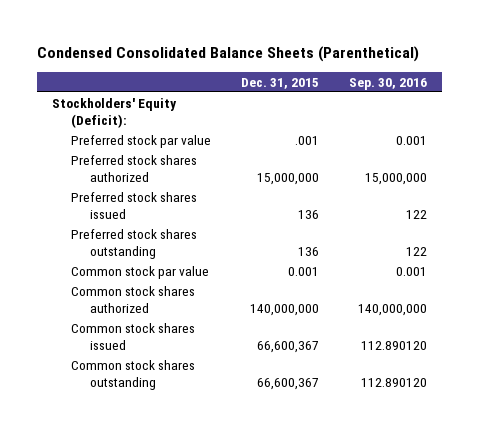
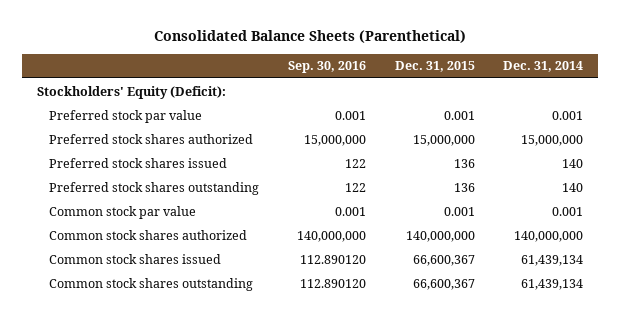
- Condensed Consolidated Balance Sheets (Parenthetical)
+ Consolidated Balance Sheets (Parenthetical)
- | Dec. 31, 2015 | Sep. 30, 2016
+ | Sep. 30, 2016 | Dec. 31, 2015 | Dec. 31, 2014
- Preferred stock par value | .001 | 0.001
+ Preferred stock par value | 0.001 | 0.001 | 0.001

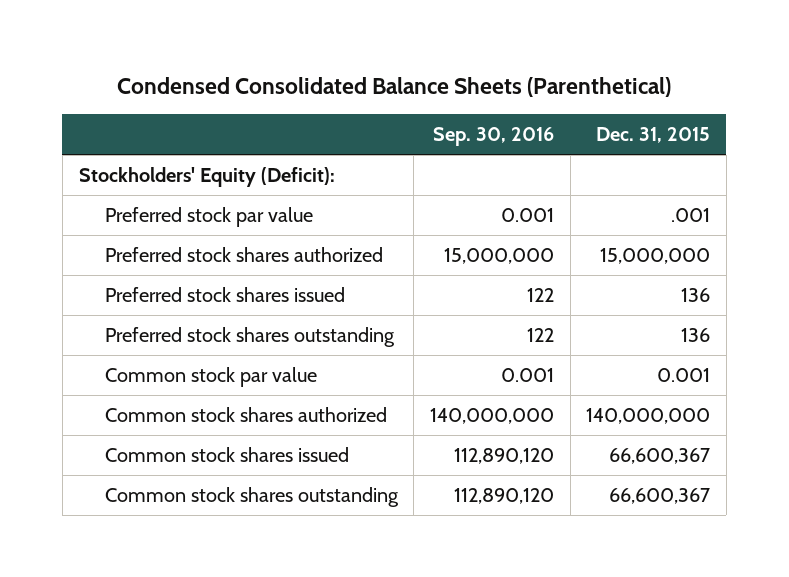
- Consolidated Balance Sheets (Parenthetical)
+ Condensed Consolidated Balance Sheets (Parenthetical)
- | Sep. 30, 2016 | Dec. 31, 2015 | Dec. 31, 2014
+ | Sep. 30, 2016 | Dec. 31, 2015
- Preferred stock par value | 0.001 | 0.001 | 0.001
+ Preferred stock par value | 0.001 | .001
- Common stock shares issued | 112.890120 | 66,600,367 | 61,439,134
- Common stock shares outstanding | 112.890120 | 66,600,367 | 61,439,134
+ Common stock shares issued | 112,890,120 | 66,600,367
+ Common stock shares outstanding | 112,890,120 | 66,600,367

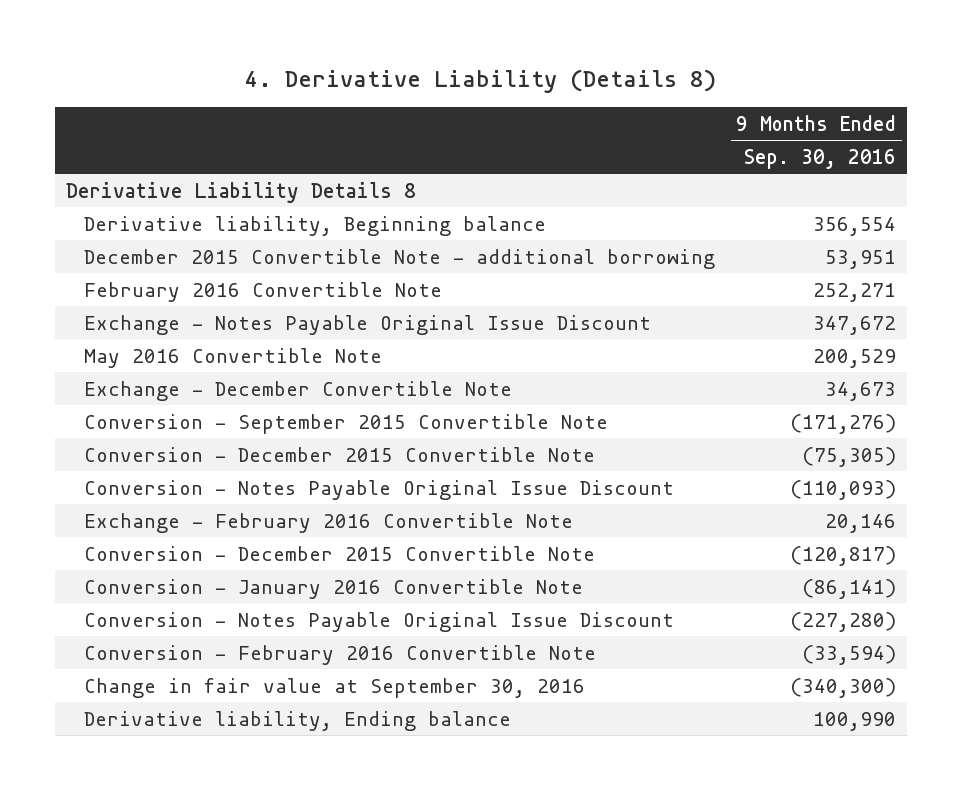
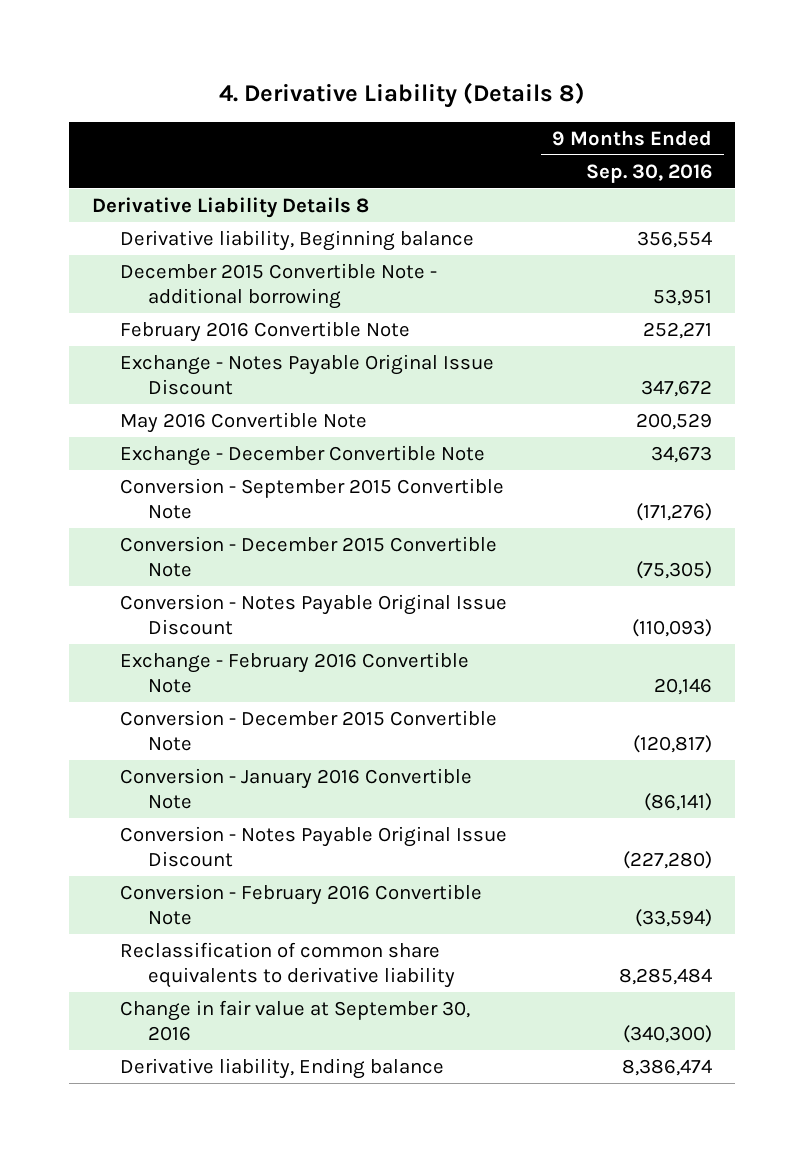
+ Reclassification of common share equivalents to derivative liability | 8,285,484
- Derivative liability, Ending balance | 100,990
+ Derivative liability, Ending balance | 8,386,474

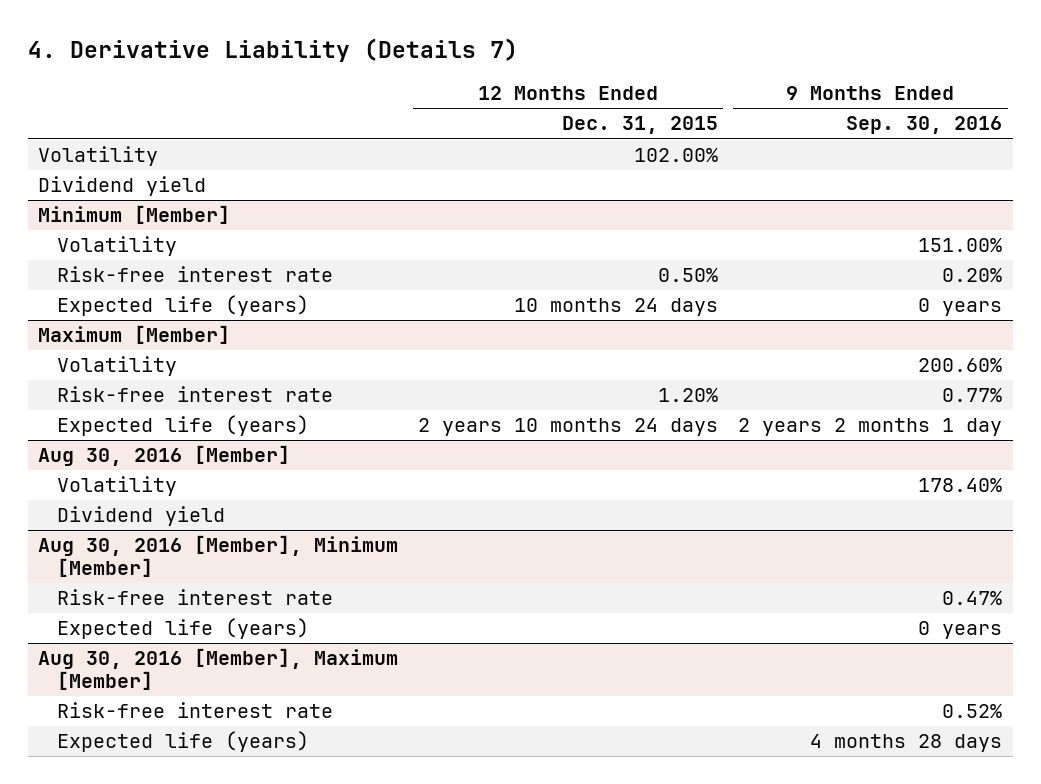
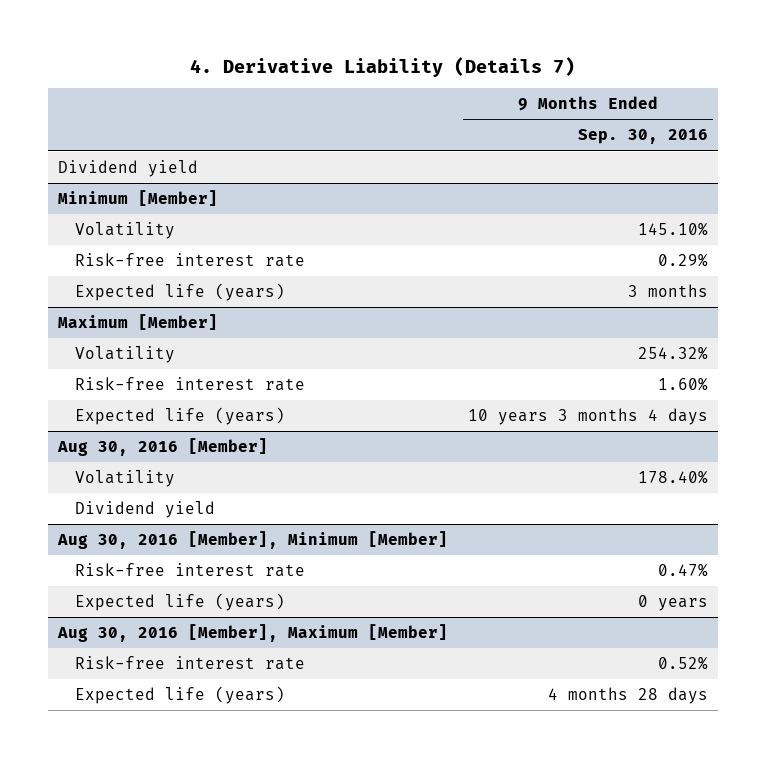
- | 12 Months Ended Dec. 31, 2015 | 9 Months Ended Sep. 30, 2016
+ | 9 Months Ended Sep. 30, 2016
- Volatility | 102.00% |
@ Minimum [Member]
- Volatility | | 151.00%
- Risk-free interest rate | 0.50% | 0.20%
- Expected life (years) | 10 months 24 days | 0 years
+ Volatility | 145.10%
+ Risk-free interest rate | 0.29%
+ Expected life (years) | 3 months
@ Maximum [Member]
- Volatility | | 200.60%
- Risk-free interest rate | 1.20% | 0.77%
- Expected life (years) | 2 years 10 months 24 days | 2 years 2 months 1 day
+ Volatility | 254.32%
+ Risk-free interest rate | 1.60%
+ Expected life (years) | 10 years 3 months 4 days

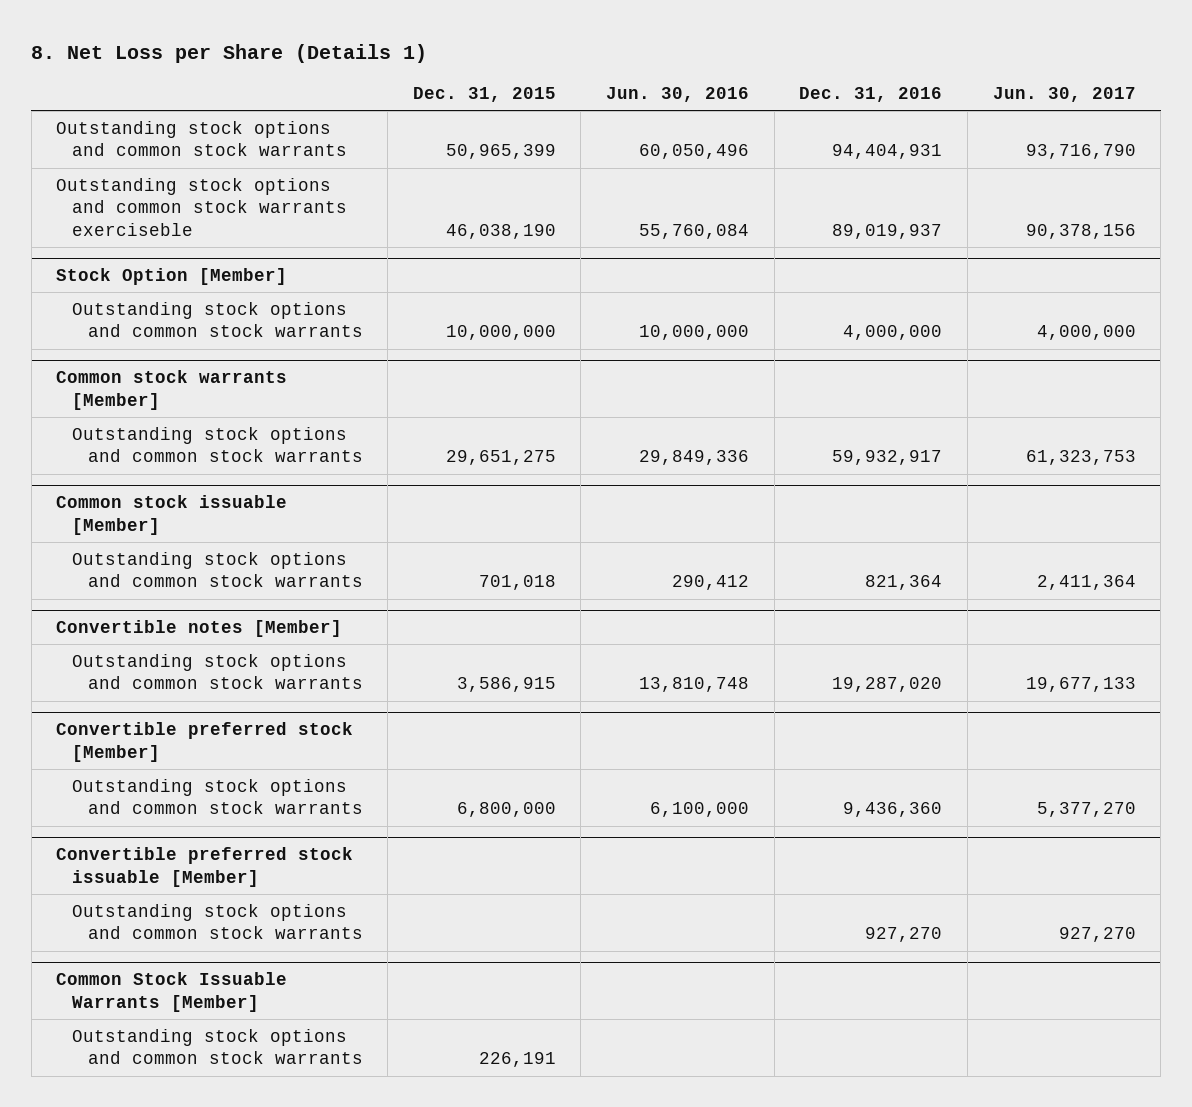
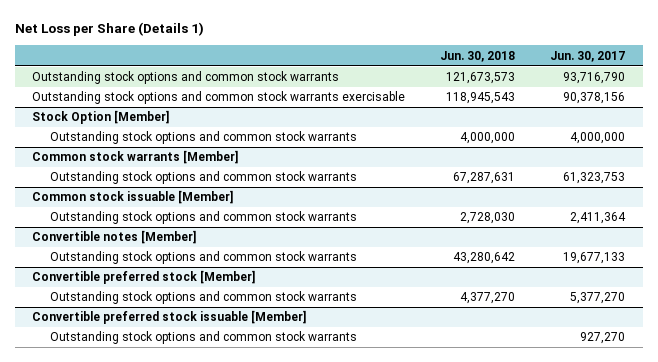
- 8. Net Loss per Share (Details 1)
+ Net Loss per Share (Details 1)
- | Dec. 31, 2015 | Jun. 30, 2016 | Dec. 31, 2016 | Jun. 30, 2017
+ | Jun. 30, 2018 | Jun. 30, 2017
- Outstanding stock options and common stock warrants exerciseble | 46,038,190 | 55,760,084 | 89,019,937 | 90,378,156
+ Outstanding stock options and common stock warrants exercisable | 118,945,543 | 90,378,156
- Common Stock Issuable Warrants [Member]
- Outstanding stock options and common stock warrants | 226,191 | | |

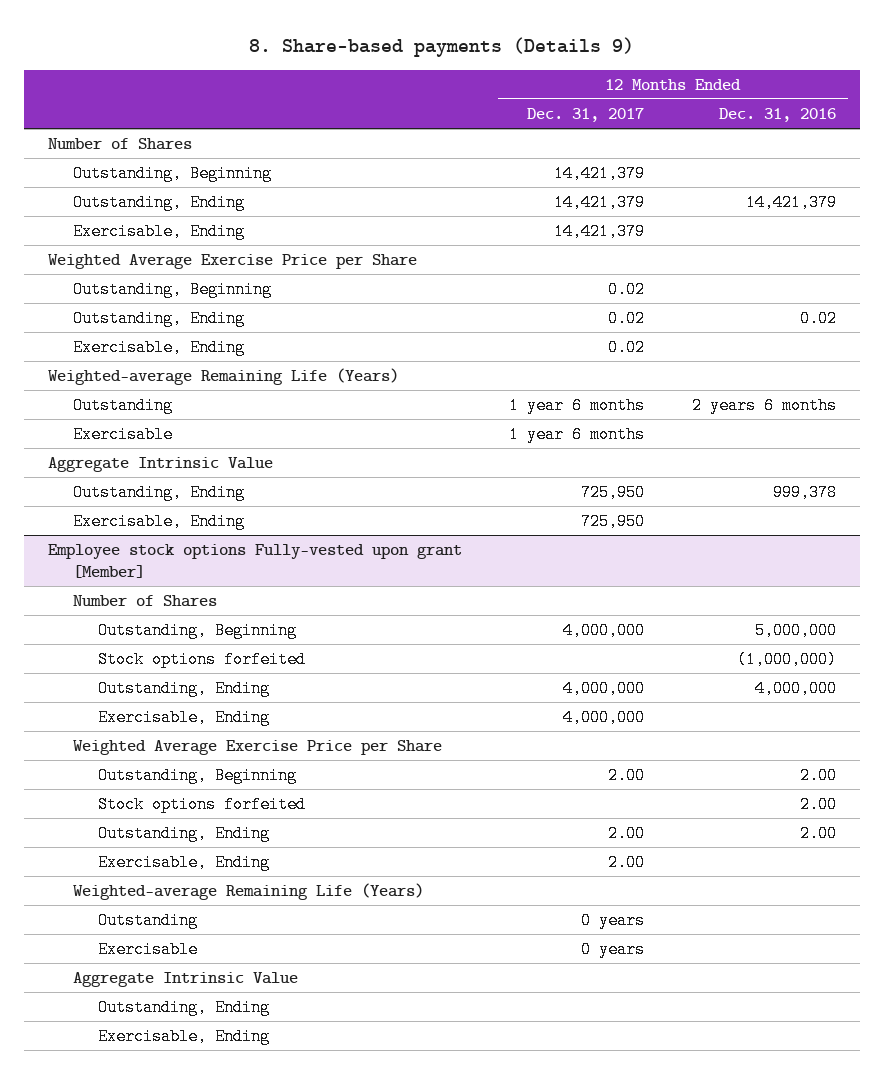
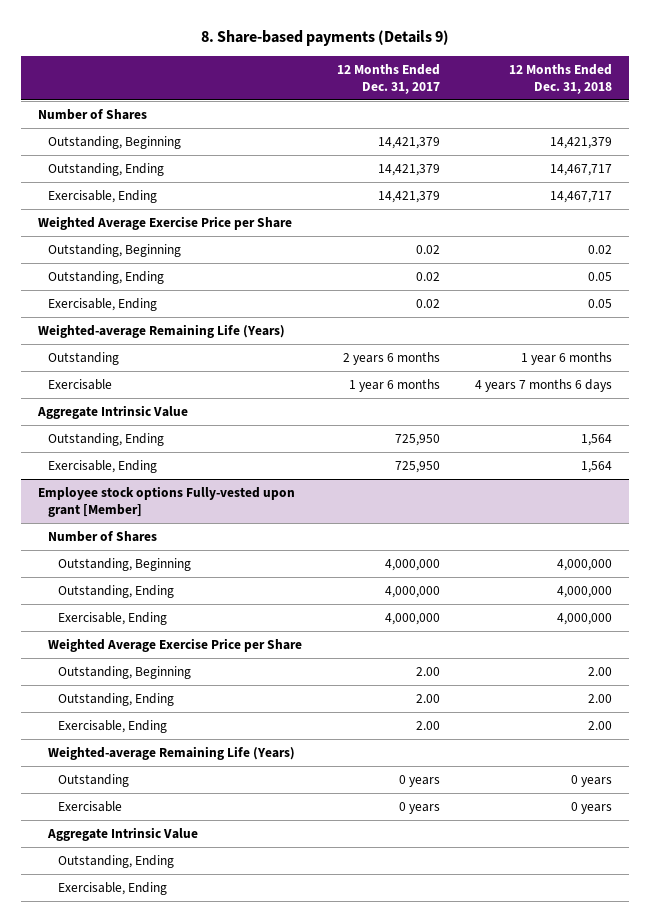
- | 12 Months Ended Dec. 31, 2017 | 12 Months Ended Dec. 31, 2016
+ | 12 Months Ended Dec. 31, 2017 | 12 Months Ended Dec. 31, 2018
- Outstanding | 1 year 6 months | 2 years 6 months
+ Outstanding | 2 years 6 months | 1 year 6 months
@ Employee stock options Fully-vested upon grant [Member]
- Stock options forfeited | | (1,000,000)
- Stock options forfeited | | 2.00

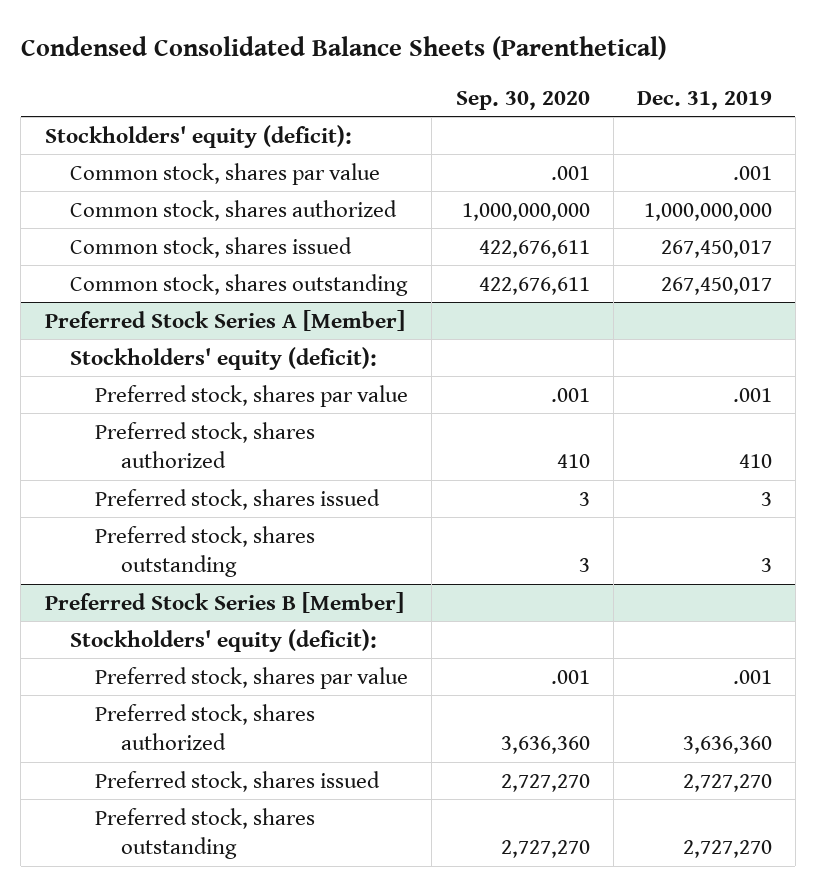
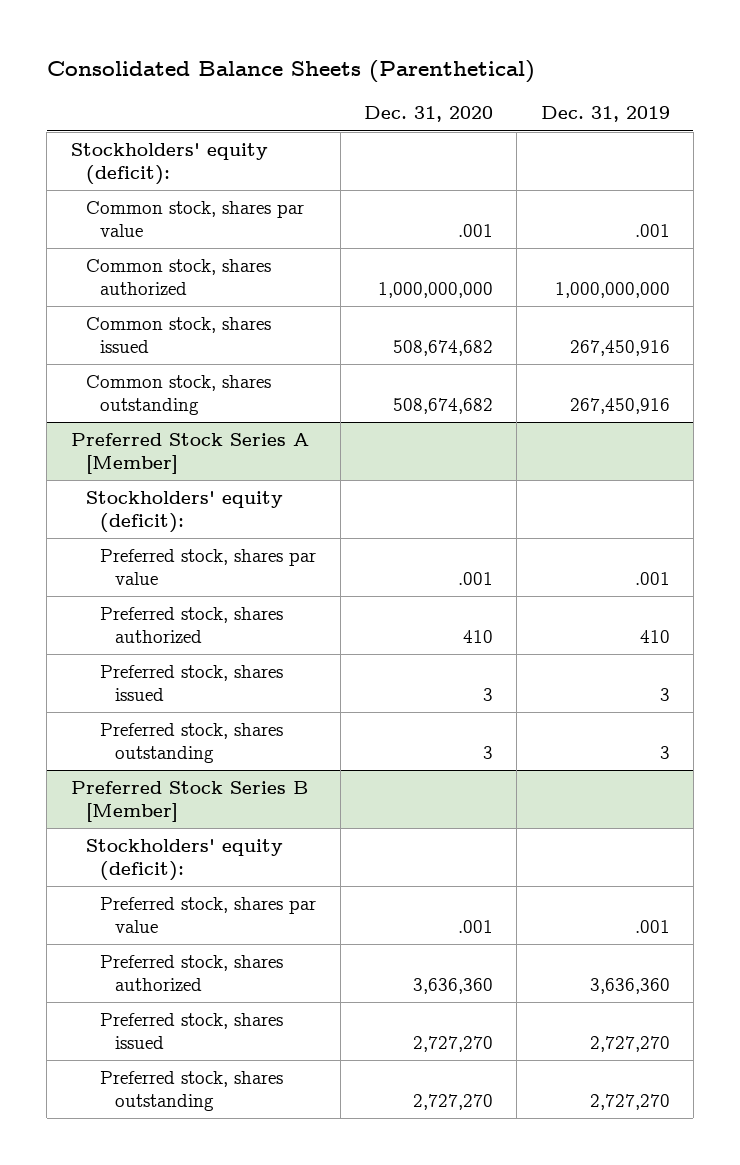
- Condensed Consolidated Balance Sheets (Parenthetical)
+ Consolidated Balance Sheets (Parenthetical)
- | Sep. 30, 2020 | Dec. 31, 2019
+ | Dec. 31, 2020 | Dec. 31, 2019
- Common stock, shares issued | 422,676,611 | 267,450,017
- Common stock, shares outstanding | 422,676,611 | 267,450,017
+ Common stock, shares issued | 508,674,682 | 267,450,916
+ Common stock, shares outstanding | 508,674,682 | 267,450,916

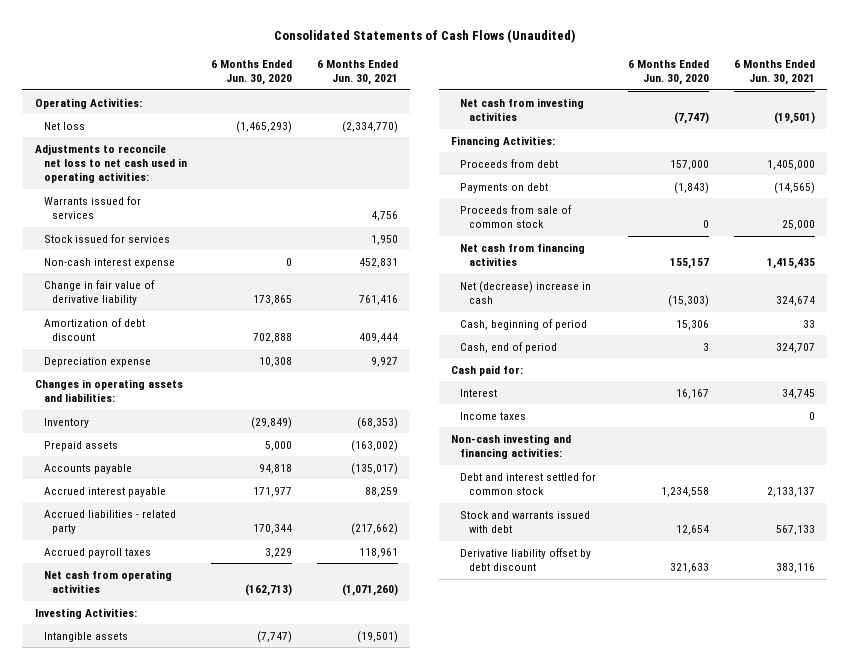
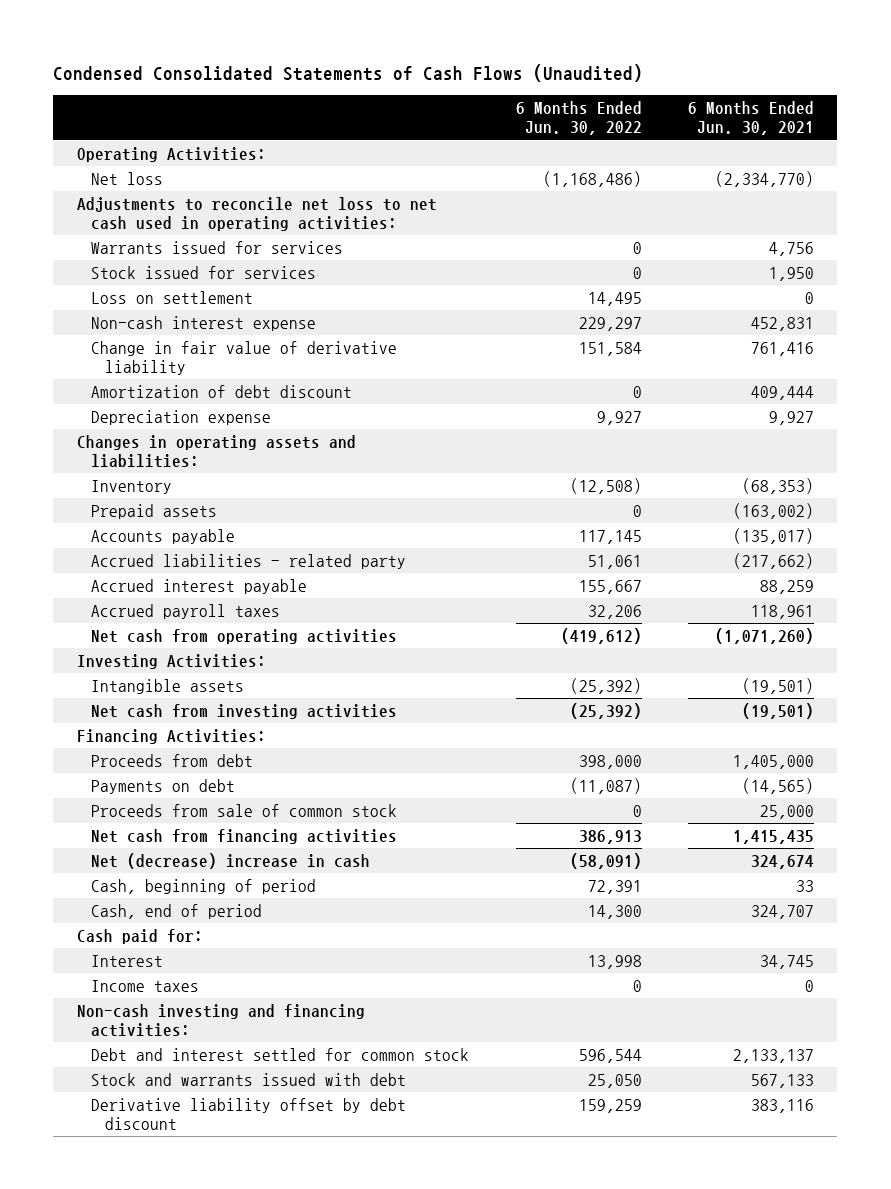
- Consolidated Statements of Cash Flows (Unaudited)
+ Condensed Consolidated Statements of Cash Flows (Unaudited)
- | 6 Months Ended Jun. 30, 2020 | 6 Months Ended Jun. 30, 2021
+ | 6 Months Ended Jun. 30, 2022 | 6 Months Ended Jun. 30, 2021
+ Loss on settlement | 14,495 | 0
moved down: Accrued interest payable | 155,667 | 88,259

